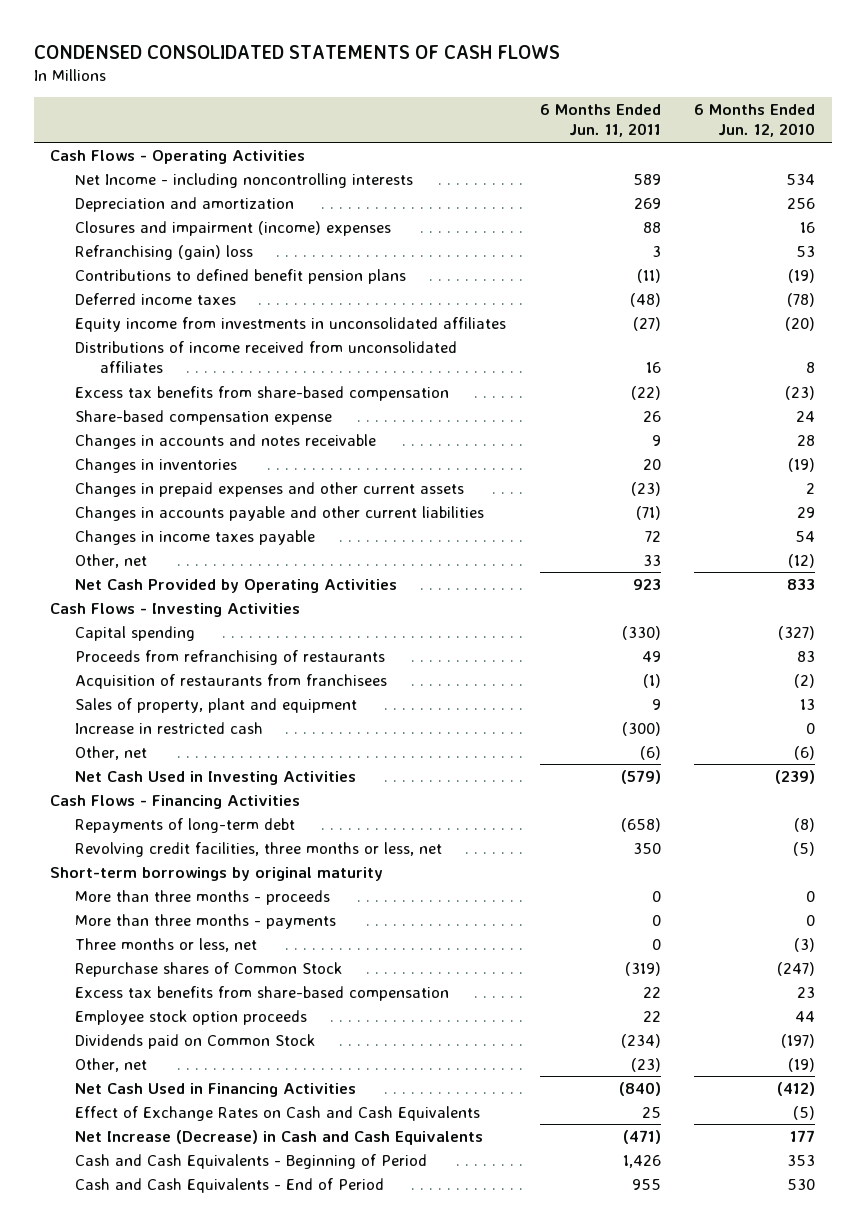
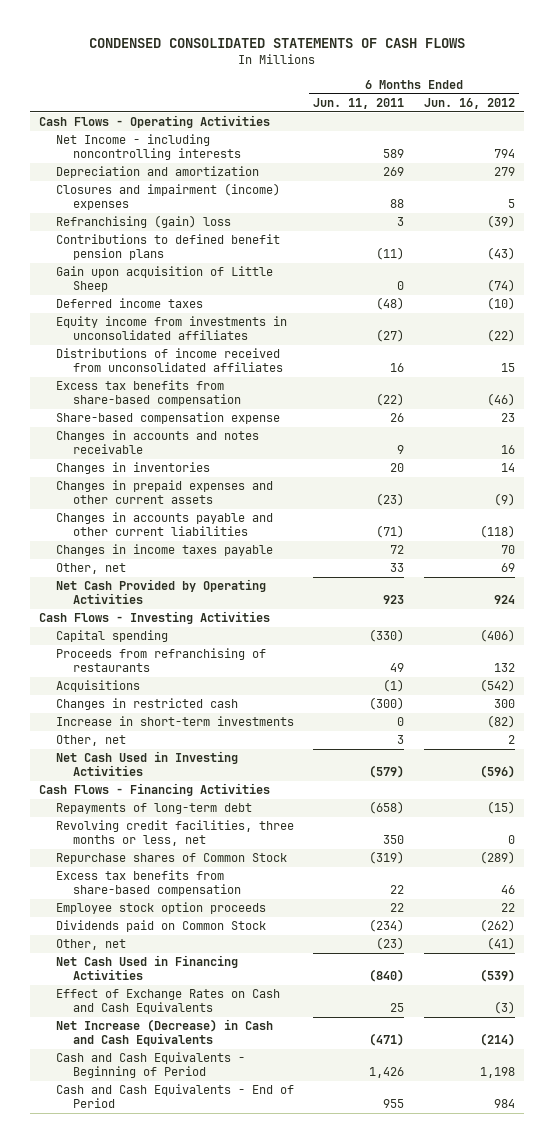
- | 6 Months Ended Jun. 11, 2011 | 6 Months Ended Jun. 12, 2010
+ | 6 Months Ended Jun. 11, 2011 | 6 Months Ended Jun. 16, 2012
+ Gain upon acquisition of Little Sheep | 0 | (74)
- Acquisition of restaurants from franchisees | (1) | (2)
- Sales of property, plant and equipment | 9 | 13
- Increase in restricted cash | (300) | 0
- Other, net | (6) | (6)
+ Acquisitions | (1) | (542)
+ Changes in restricted cash | (300) | 300
+ Increase in short-term investments | 0 | (82)
+ Other, net | 3 | 2
- Short-term borrowings by original maturity
- More than three months - proceeds | 0 | 0
- More than three months - payments | 0 | 0
- Three months or less, net | 0 | (3)

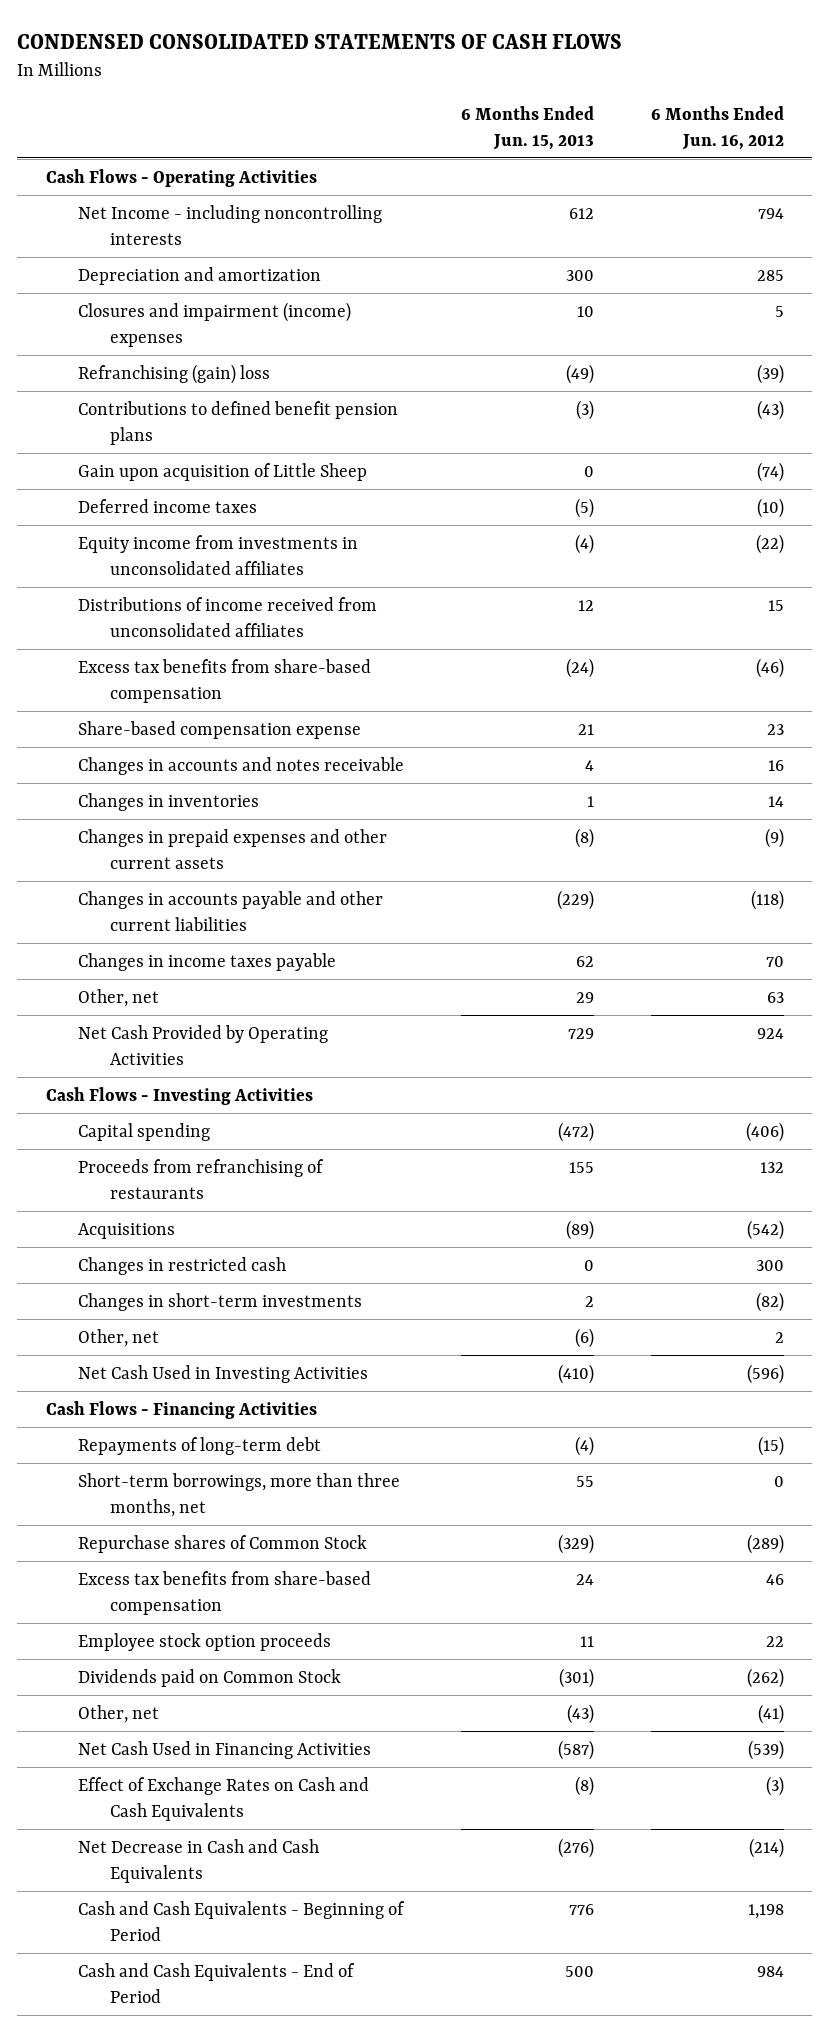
- | 6 Months Ended Jun. 11, 2011 | 6 Months Ended Jun. 16, 2012
+ | 6 Months Ended Jun. 15, 2013 | 6 Months Ended Jun. 16, 2012
- Depreciation and amortization | 269 | 279
+ Depreciation and amortization | 300 | 285
- Other, net | 33 | 69
+ Other, net | 29 | 63
- Increase in short-term investments | 0 | (82)
+ Changes in short-term investments | 2 | (82)
- Revolving credit facilities, three months or less, net | 350 | 0
+ Short-term borrowings, more than three months, net | 55 | 0
- Net Increase (Decrease) in Cash and Cash Equivalents | (471) | (214)
+ Net Decrease in Cash and Cash Equivalents | (276) | (214)

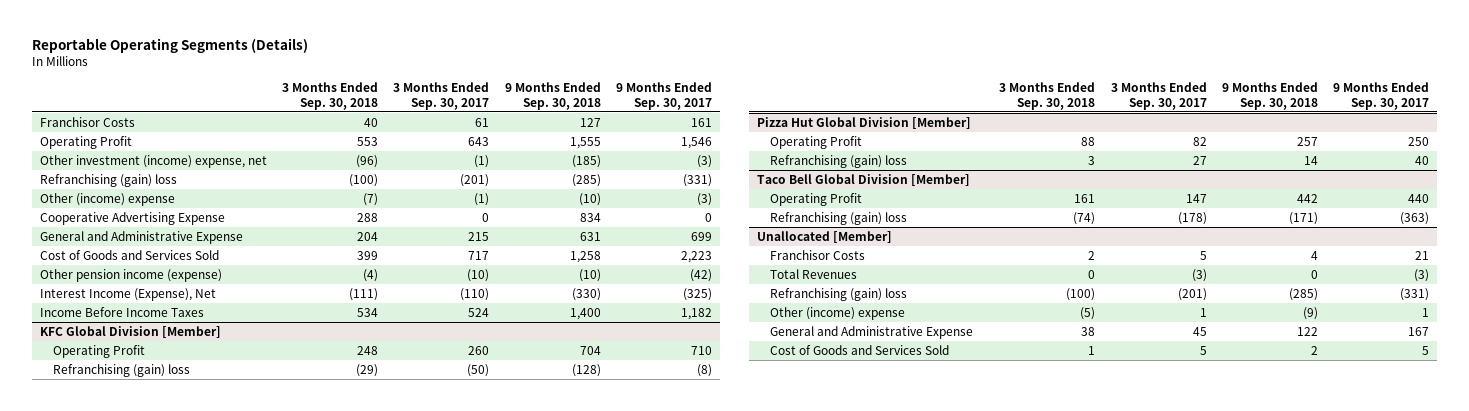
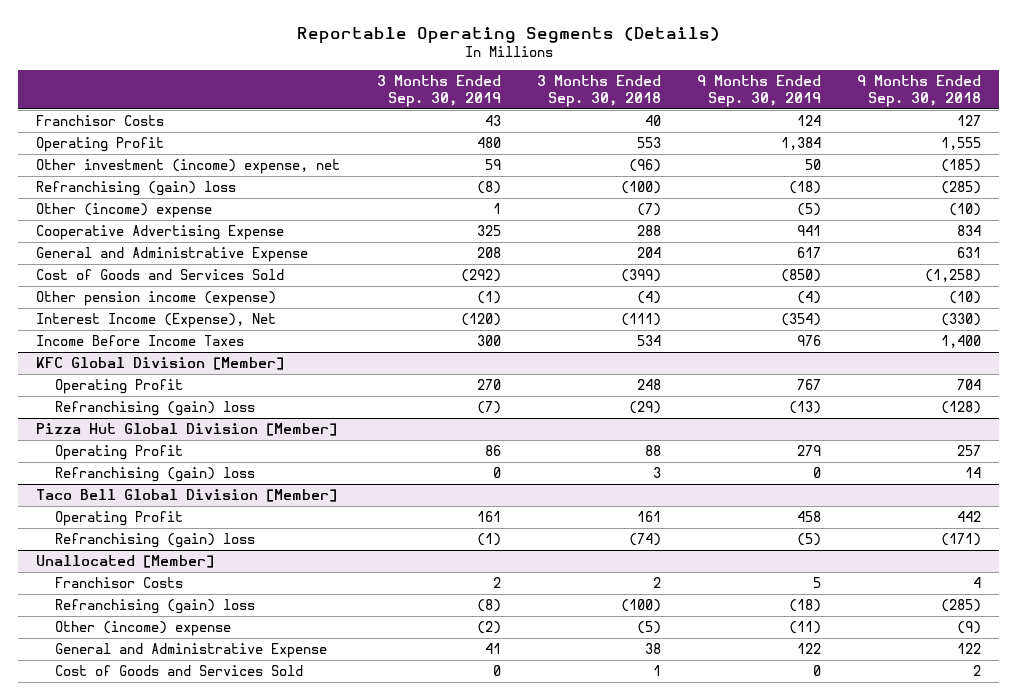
- | 3 Months Ended Sep. 30, 2018 | 3 Months Ended Sep. 30, 2017 | 9 Months Ended Sep. 30, 2018 | 9 Months Ended Sep. 30, 2017
+ | 3 Months Ended Sep. 30, 2019 | 3 Months Ended Sep. 30, 2018 | 9 Months Ended Sep. 30, 2019 | 9 Months Ended Sep. 30, 2018
- Cost of Goods and Services Sold | 399 | 717 | 1,258 | 2,223
+ Cost of Goods and Services Sold | (292) | (399) | (850) | (1,258)
@ Unallocated [Member]
- Total Revenues | 0 | (3) | 0 | (3)

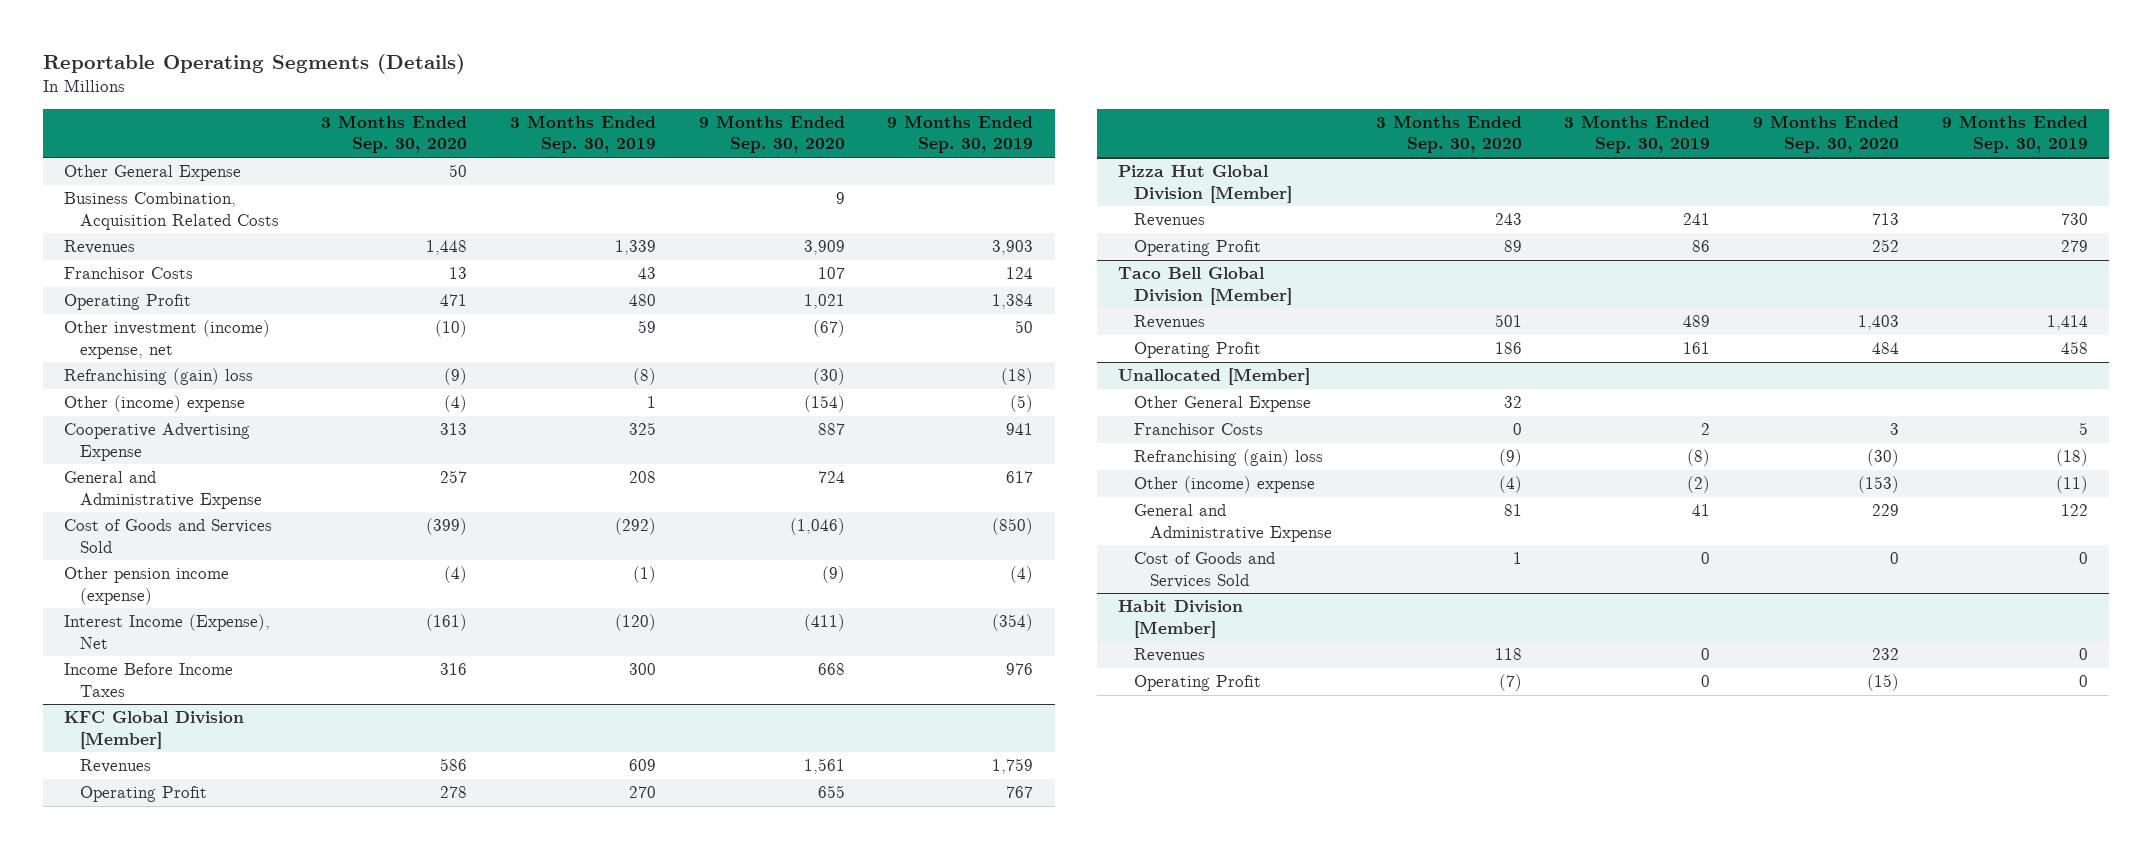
- | 3 Months Ended Sep. 30, 2019 | 3 Months Ended Sep. 30, 2018 | 9 Months Ended Sep. 30, 2019 | 9 Months Ended Sep. 30, 2018
+ | 3 Months Ended Sep. 30, 2020 | 3 Months Ended Sep. 30, 2019 | 9 Months Ended Sep. 30, 2020 | 9 Months Ended Sep. 30, 2019
+ Other General Expense | 50 | | |
+ Business Combination, Acquisition Related Costs | | | 9 |
+ Revenues | 1,448 | 1,339 | 3,909 | 3,903
@ KFC Global Division [Member]
+ Revenues | 586 | 609 | 1,561 | 1,759
- Refranchising (gain) loss | (7) | (29) | (13) | (128)
@ Pizza Hut Global Division [Member]
+ Revenues | 243 | 241 | 713 | 730
- Refranchising (gain) loss | 0 | 3 | 0 | 14
@ Taco Bell Global Division [Member]
+ Revenues | 501 | 489 | 1,403 | 1,414
- Refranchising (gain) loss | (1) | (74) | (5) | (171)
@ Unallocated [Member]
+ Other General Expense | 32 | | |
+ Habit Division [Member]
+ Revenues | 118 | 0 | 232 | 0
+ Operating Profit | (7) | 0 | (15) | 0

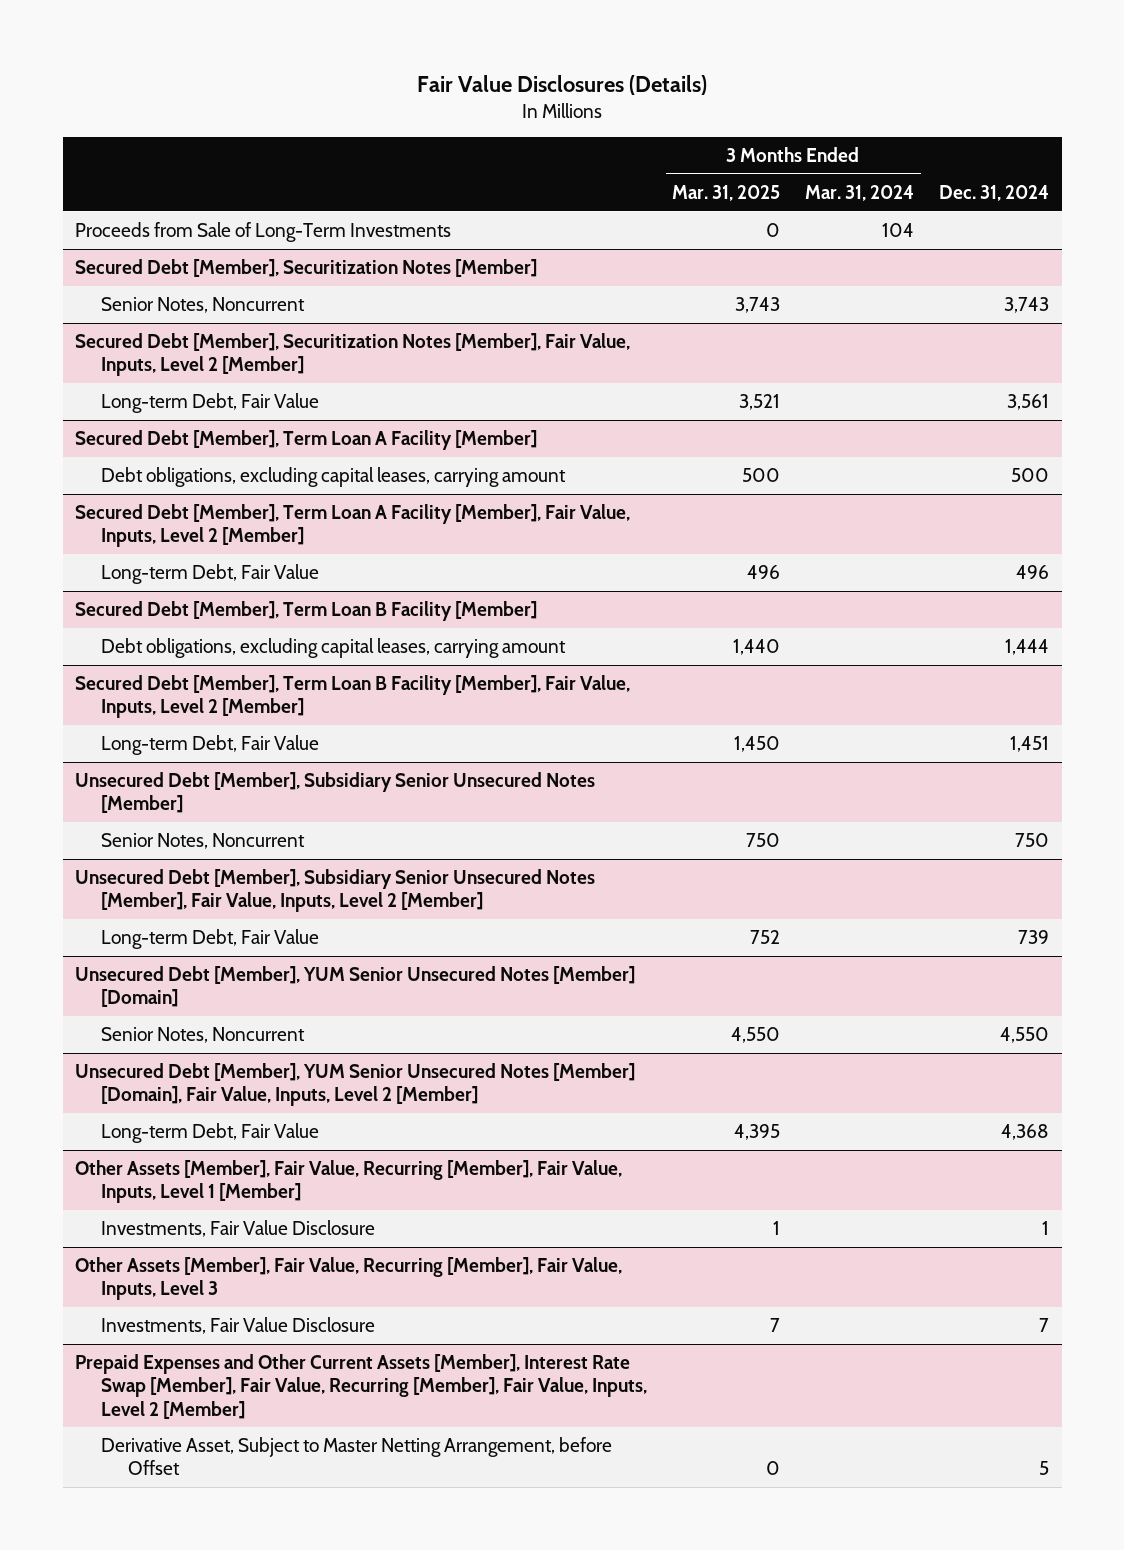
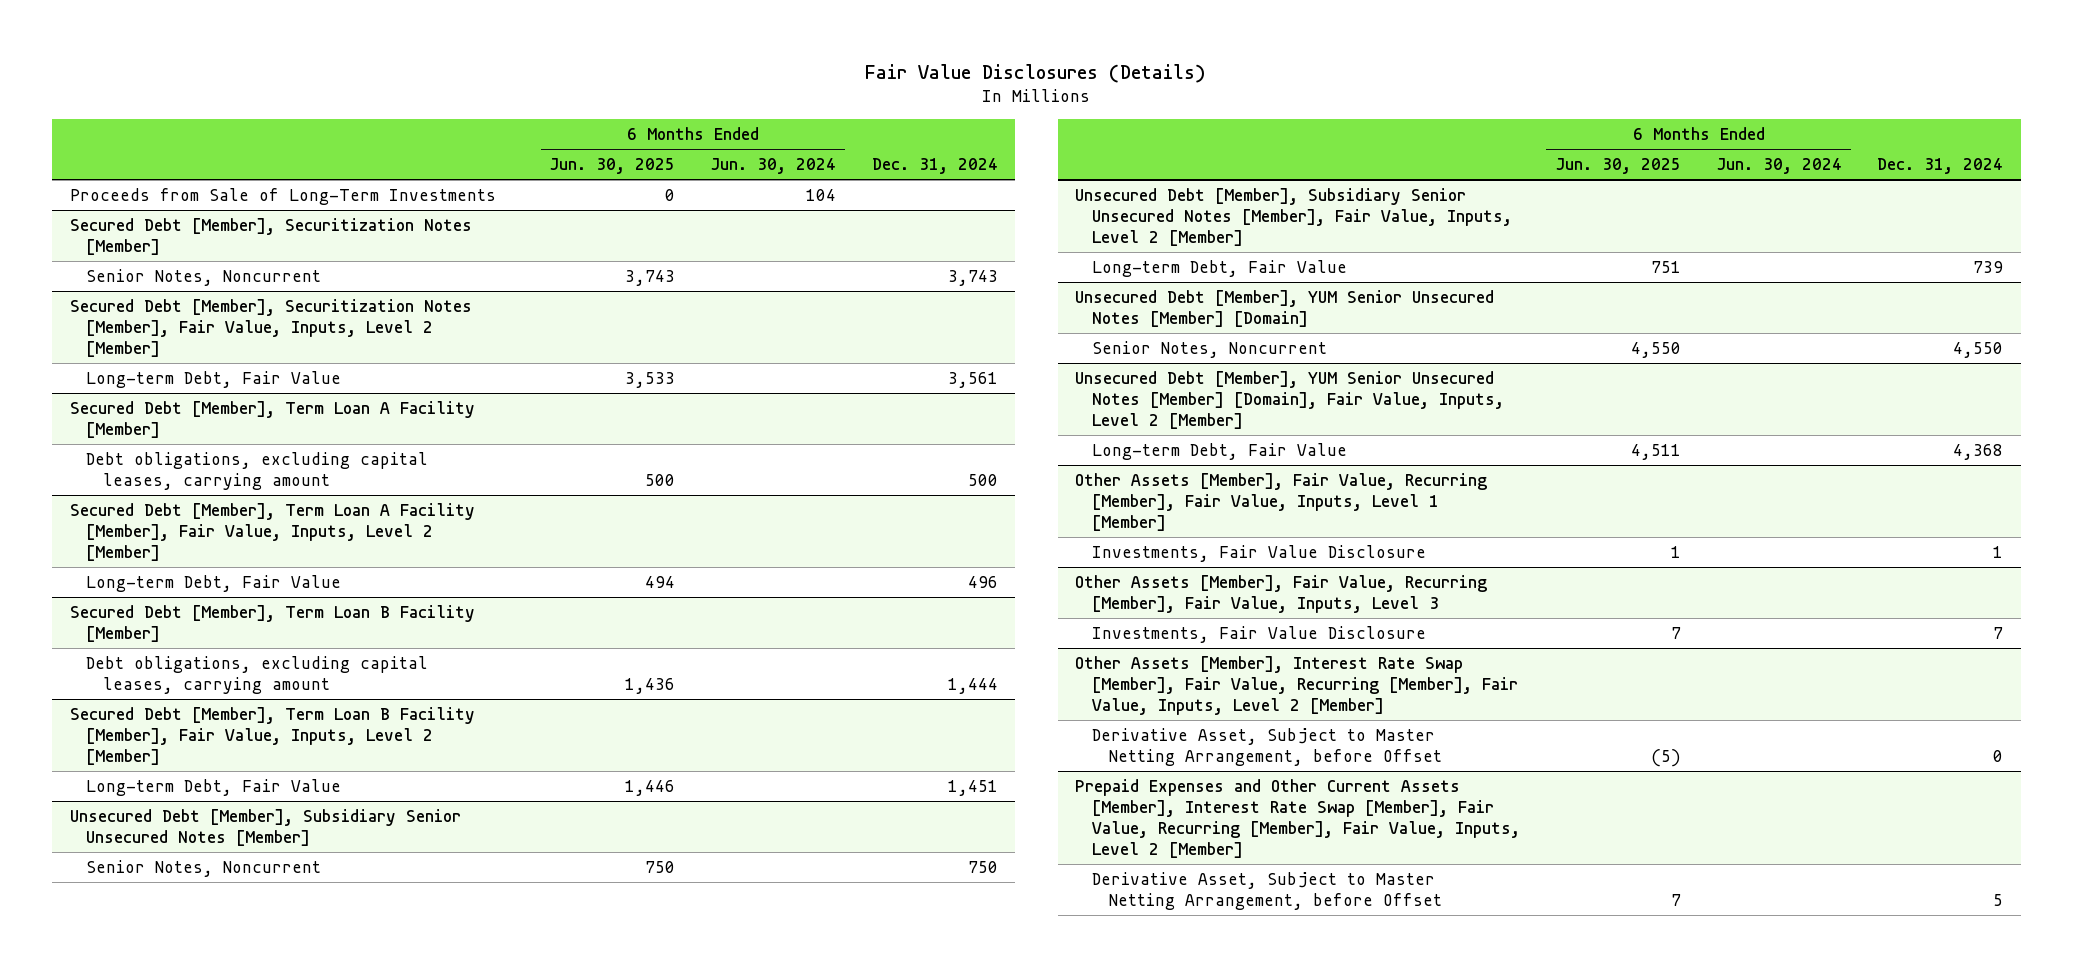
- | 3 Months Ended Mar. 31, 2025 | 3 Months Ended Mar. 31, 2024 | Dec. 31, 2024
+ | 6 Months Ended Jun. 30, 2025 | 6 Months Ended Jun. 30, 2024 | Dec. 31, 2024
+ Other Assets [Member], Interest Rate Swap [Member], Fair Value, Recurring [Member], Fair Value, Inputs, Level 2 [Member]
+ Derivative Asset, Subject to Master Netting Arrangement, before Offset | (5) | | 0

